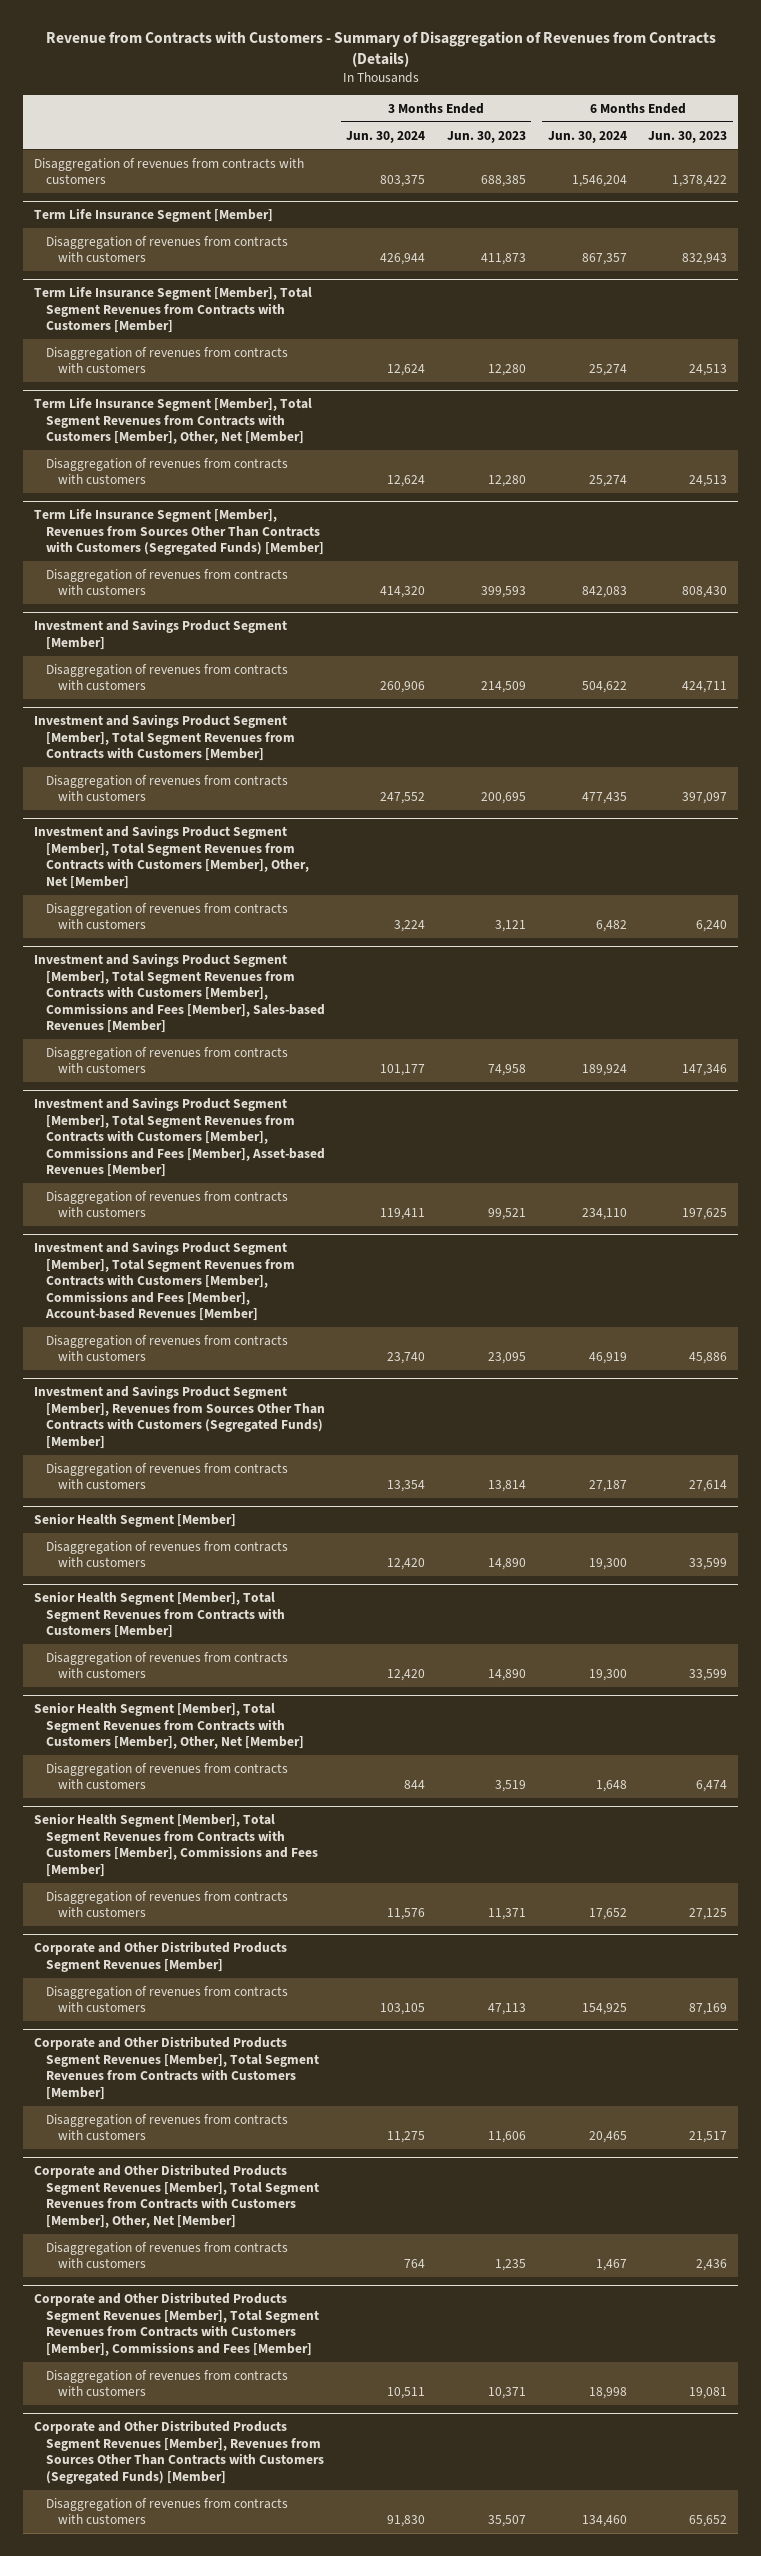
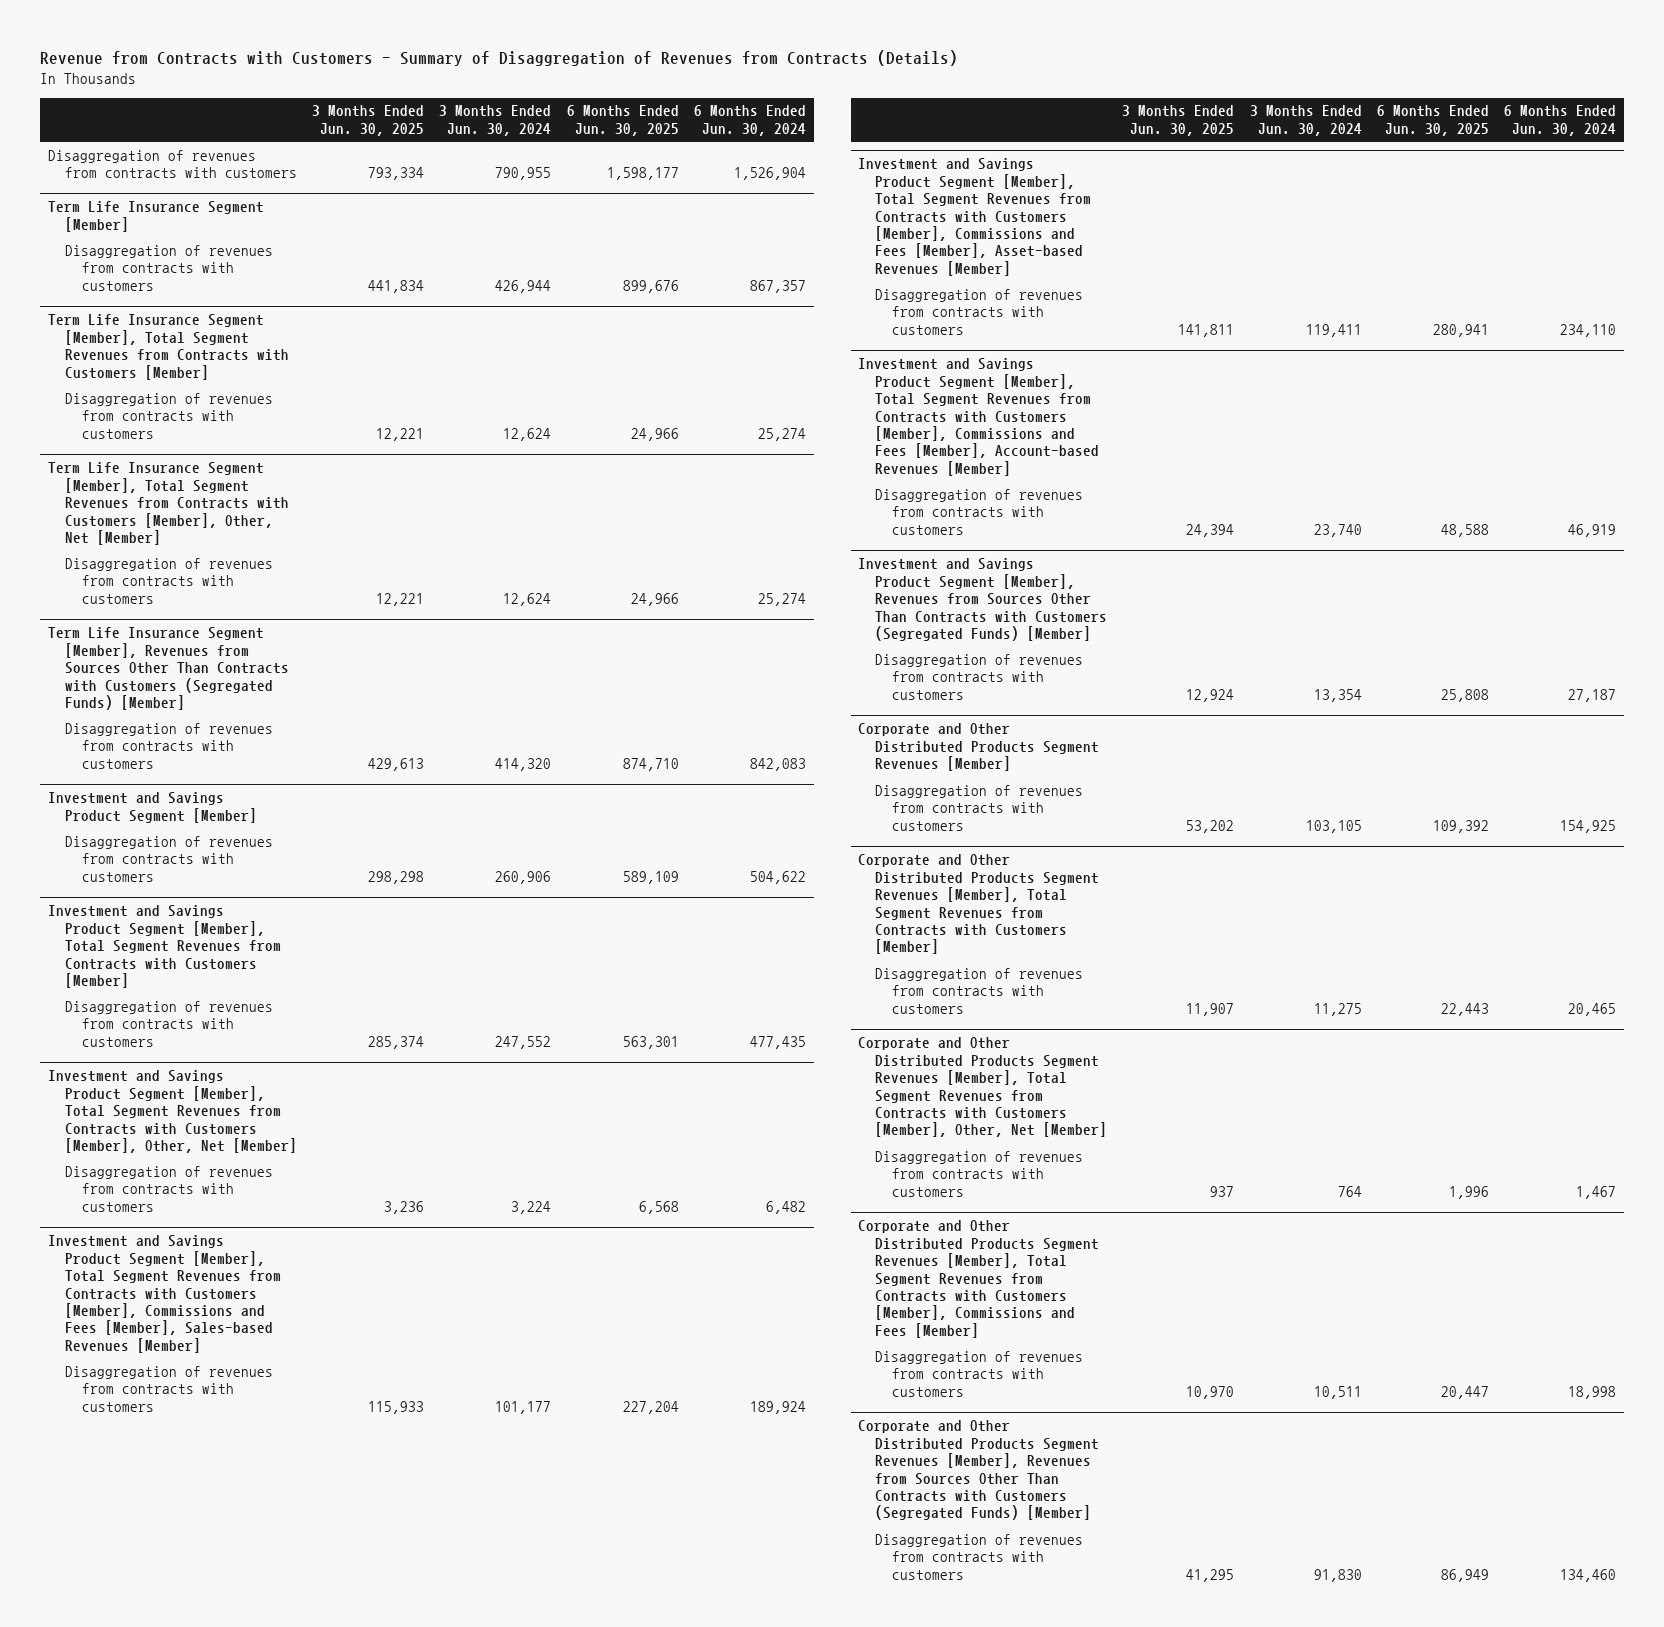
- | 3 Months Ended Jun. 30, 2024 | 3 Months Ended Jun. 30, 2023 | 6 Months Ended Jun. 30, 2024 | 6 Months Ended Jun. 30, 2023
+ | 3 Months Ended Jun. 30, 2025 | 3 Months Ended Jun. 30, 2024 | 6 Months Ended Jun. 30, 2025 | 6 Months Ended Jun. 30, 2024
- Disaggregation of revenues from contracts with customers | 803,375 | 688,385 | 1,546,204 | 1,378,422
+ Disaggregation of revenues from contracts with customers | 793,334 | 790,955 | 1,598,177 | 1,526,904
- Senior Health Segment [Member]
- Disaggregation of revenues from contracts with customers | 12,420 | 14,890 | 19,300 | 33,599
- Senior Health Segment [Member], Total Segment Revenues from Contracts with Customers [Member]
- Disaggregation of revenues from contracts with customers | 12,420 | 14,890 | 19,300 | 33,599
- Senior Health Segment [Member], Total Segment Revenues from Contracts with Customers [Member], Other, Net [Member]
- Disaggregation of revenues from contracts with customers | 844 | 3,519 | 1,648 | 6,474
- Senior Health Segment [Member], Total Segment Revenues from Contracts with Customers [Member], Commissions and Fees [Member]
- Disaggregation of revenues from contracts with customers | 11,576 | 11,371 | 17,652 | 27,125

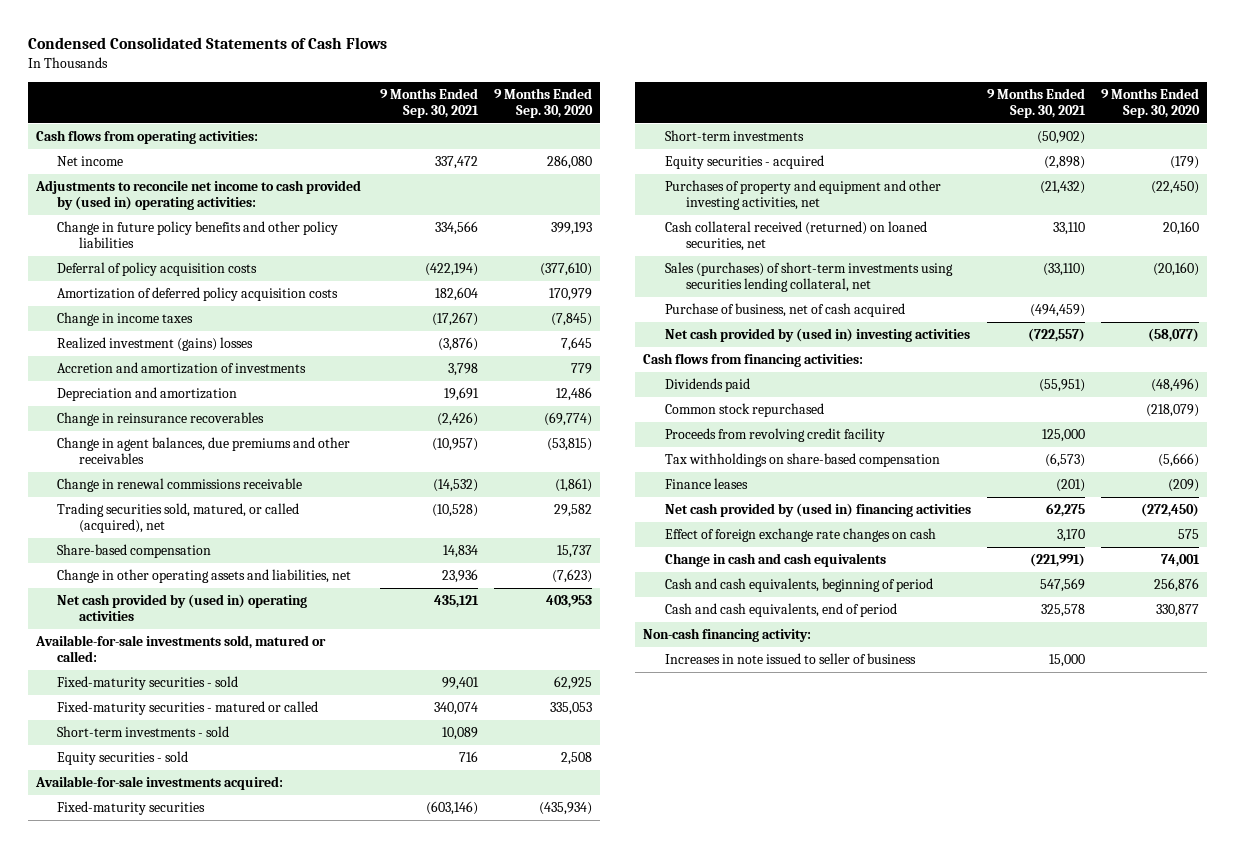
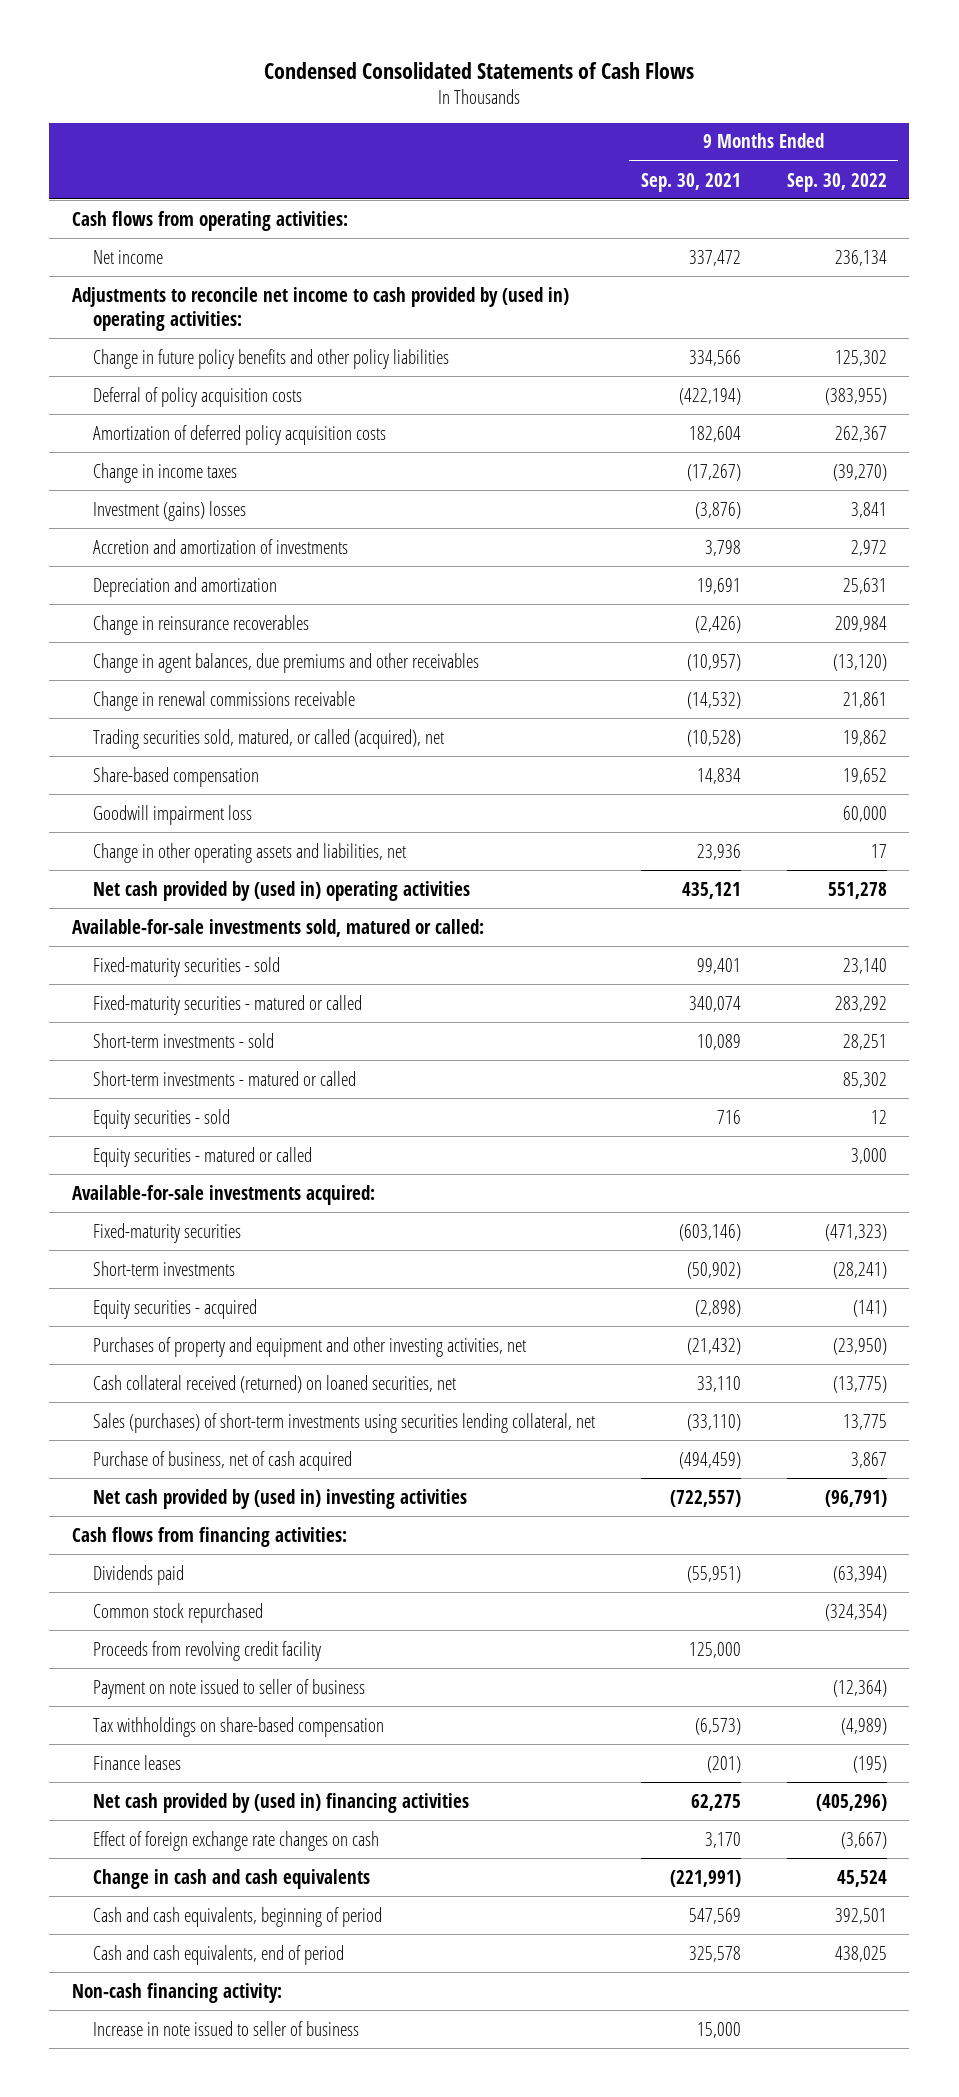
- | 9 Months Ended Sep. 30, 2021 | 9 Months Ended Sep. 30, 2020
+ | 9 Months Ended Sep. 30, 2021 | 9 Months Ended Sep. 30, 2022
- Realized investment (gains) losses | (3,876) | 7,645
+ Investment (gains) losses | (3,876) | 3,841
+ Goodwill impairment loss | | 60,000
+ Short-term investments - matured or called | | 85,302
+ Equity securities - matured or called | | 3,000
+ Payment on note issued to seller of business | | (12,364)
- Increases in note issued to seller of business | 15,000 |
+ Increase in note issued to seller of business | 15,000 |

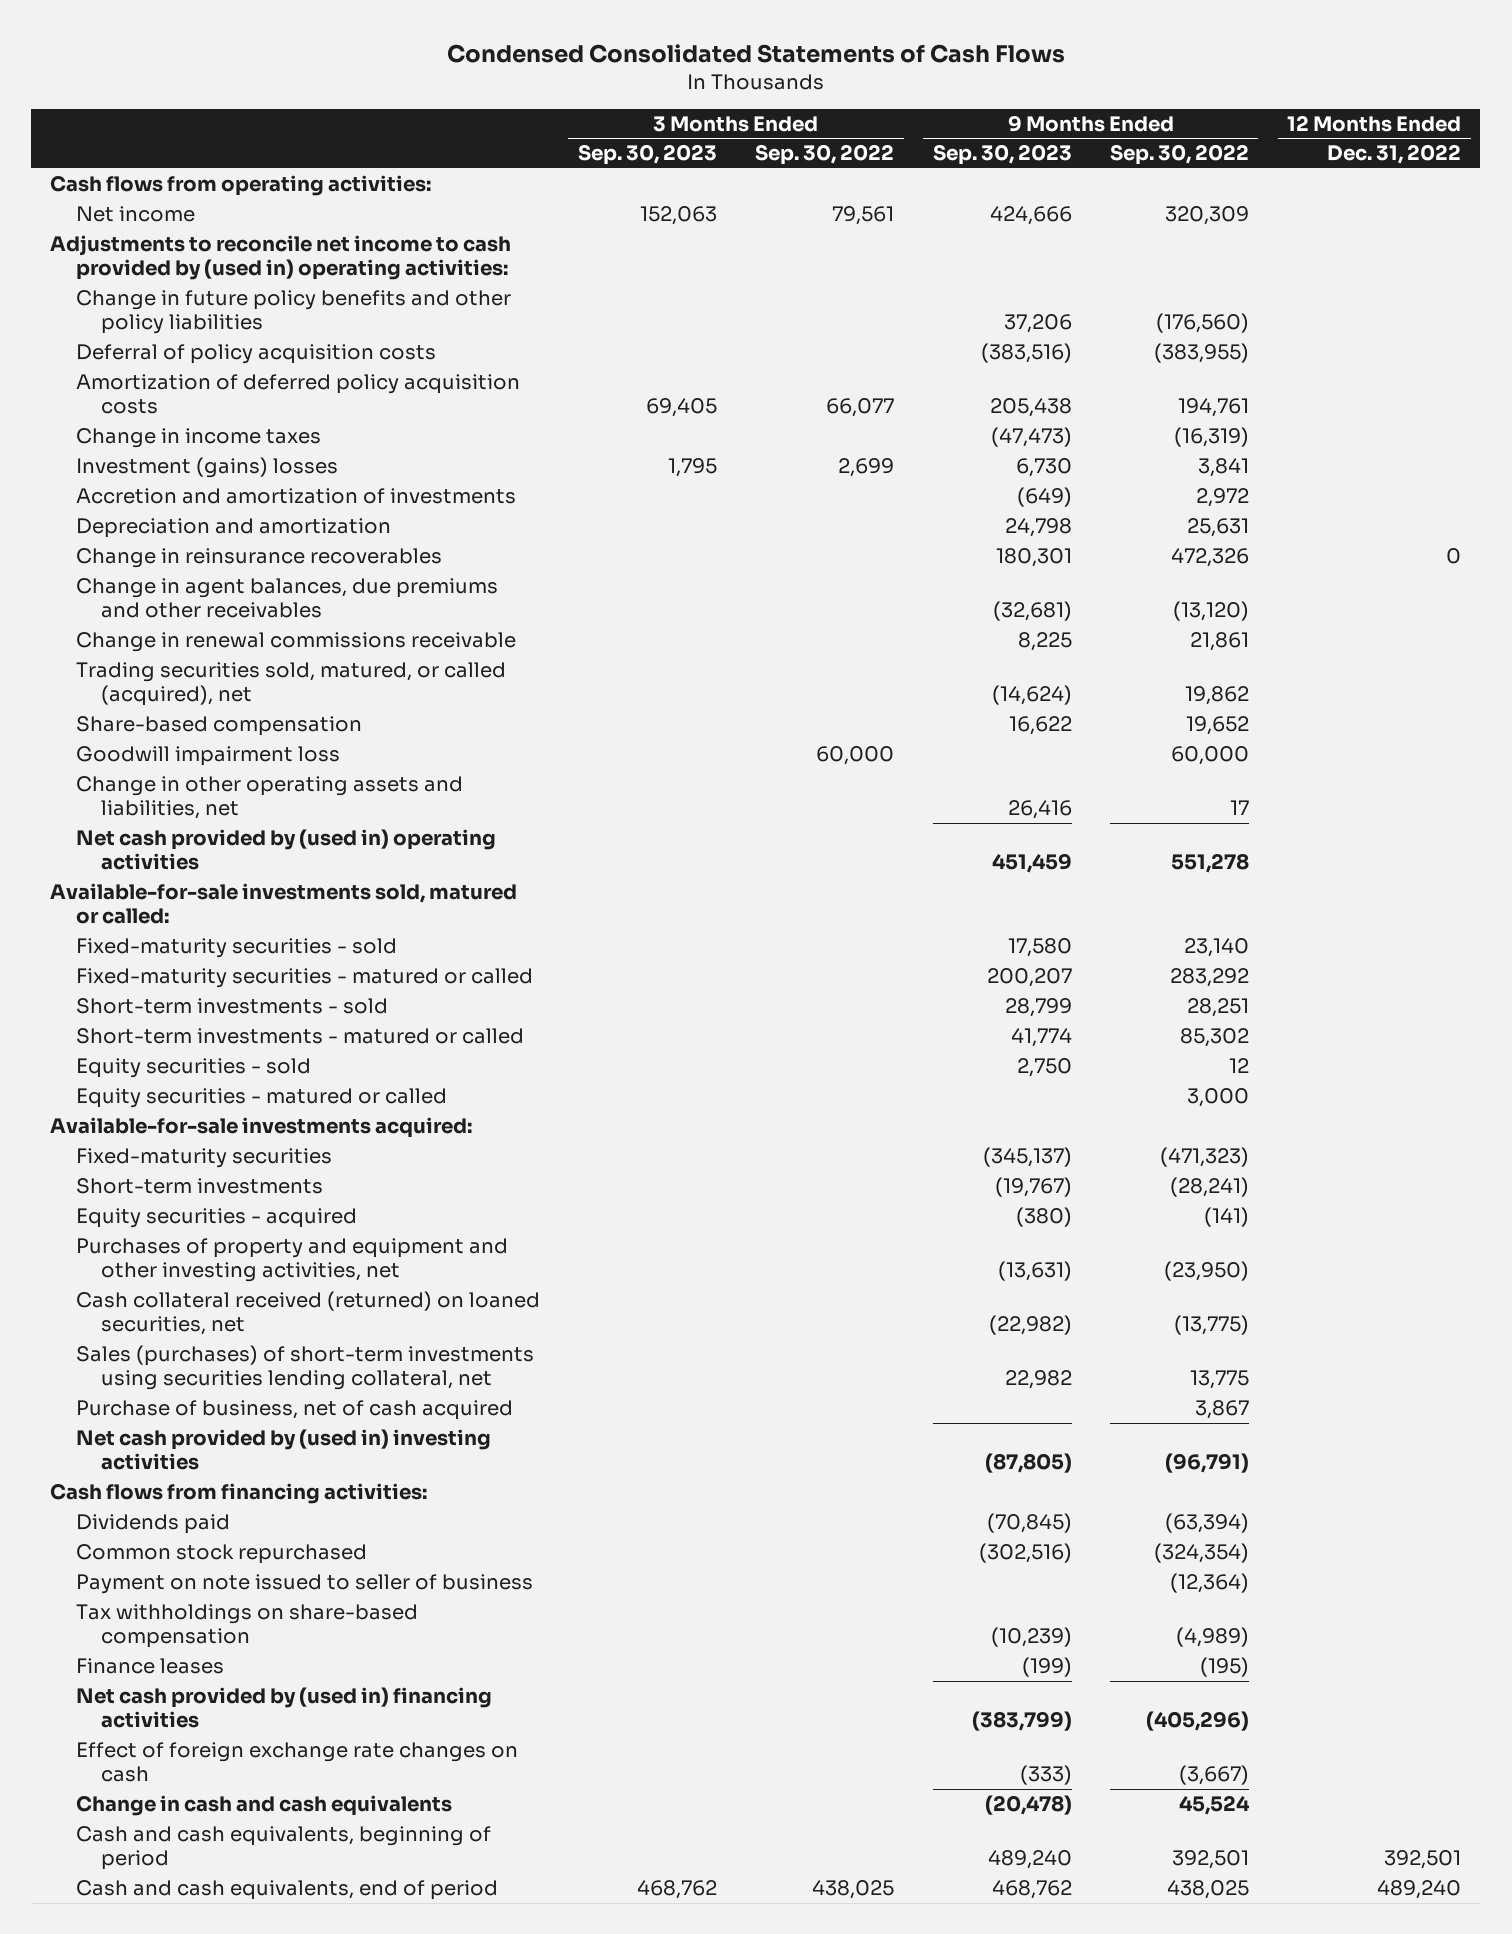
- | 9 Months Ended Sep. 30, 2021 | 9 Months Ended Sep. 30, 2022
+ | 3 Months Ended Sep. 30, 2023 | 3 Months Ended Sep. 30, 2022 | 9 Months Ended Sep. 30, 2023 | 9 Months Ended Sep. 30, 2022 | 12 Months Ended Dec. 31, 2022
- Net income | 337,472 | 236,134
+ Net income | 152,063 | 79,561 | 424,666 | 320,309 |
- Change in future policy benefits and other policy liabilities | 334,566 | 125,302
+ Change in future policy benefits and other policy liabilities | | | 37,206 | (176,560) |
- Amortization of deferred policy acquisition costs | 182,604 | 262,367
- Change in income taxes | (17,267) | (39,270)
+ Amortization of deferred policy acquisition costs | 69,405 | 66,077 | 205,438 | 194,761 |
+ Change in income taxes | | | (47,473) | (16,319) |
- Change in reinsurance recoverables | (2,426) | 209,984
+ Change in reinsurance recoverables | | | 180,301 | 472,326 | 0
- Proceeds from revolving credit facility | 125,000 |
- Non-cash financing activity:
- Increase in note issued to seller of business | 15,000 |

